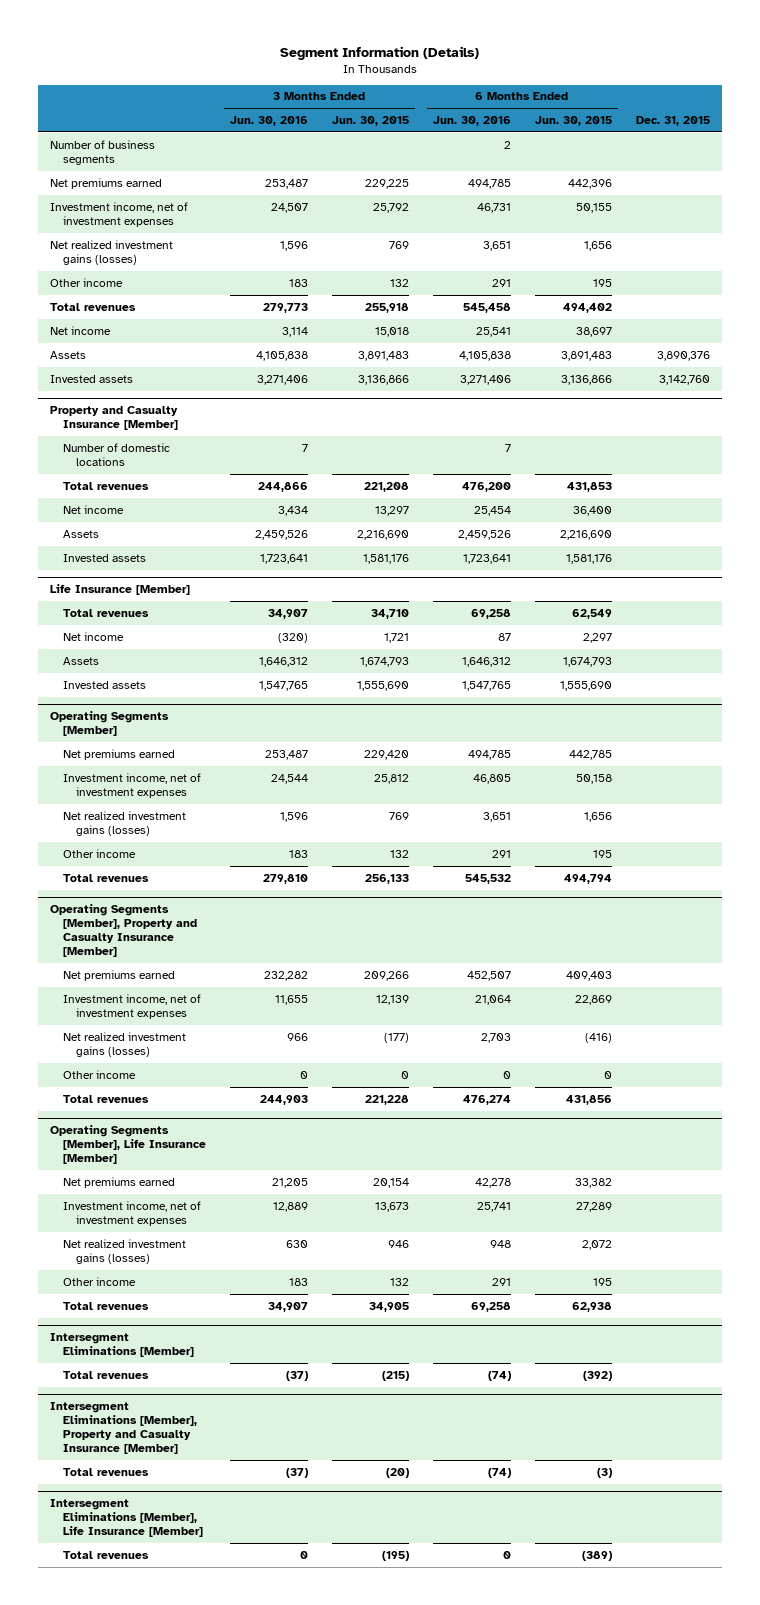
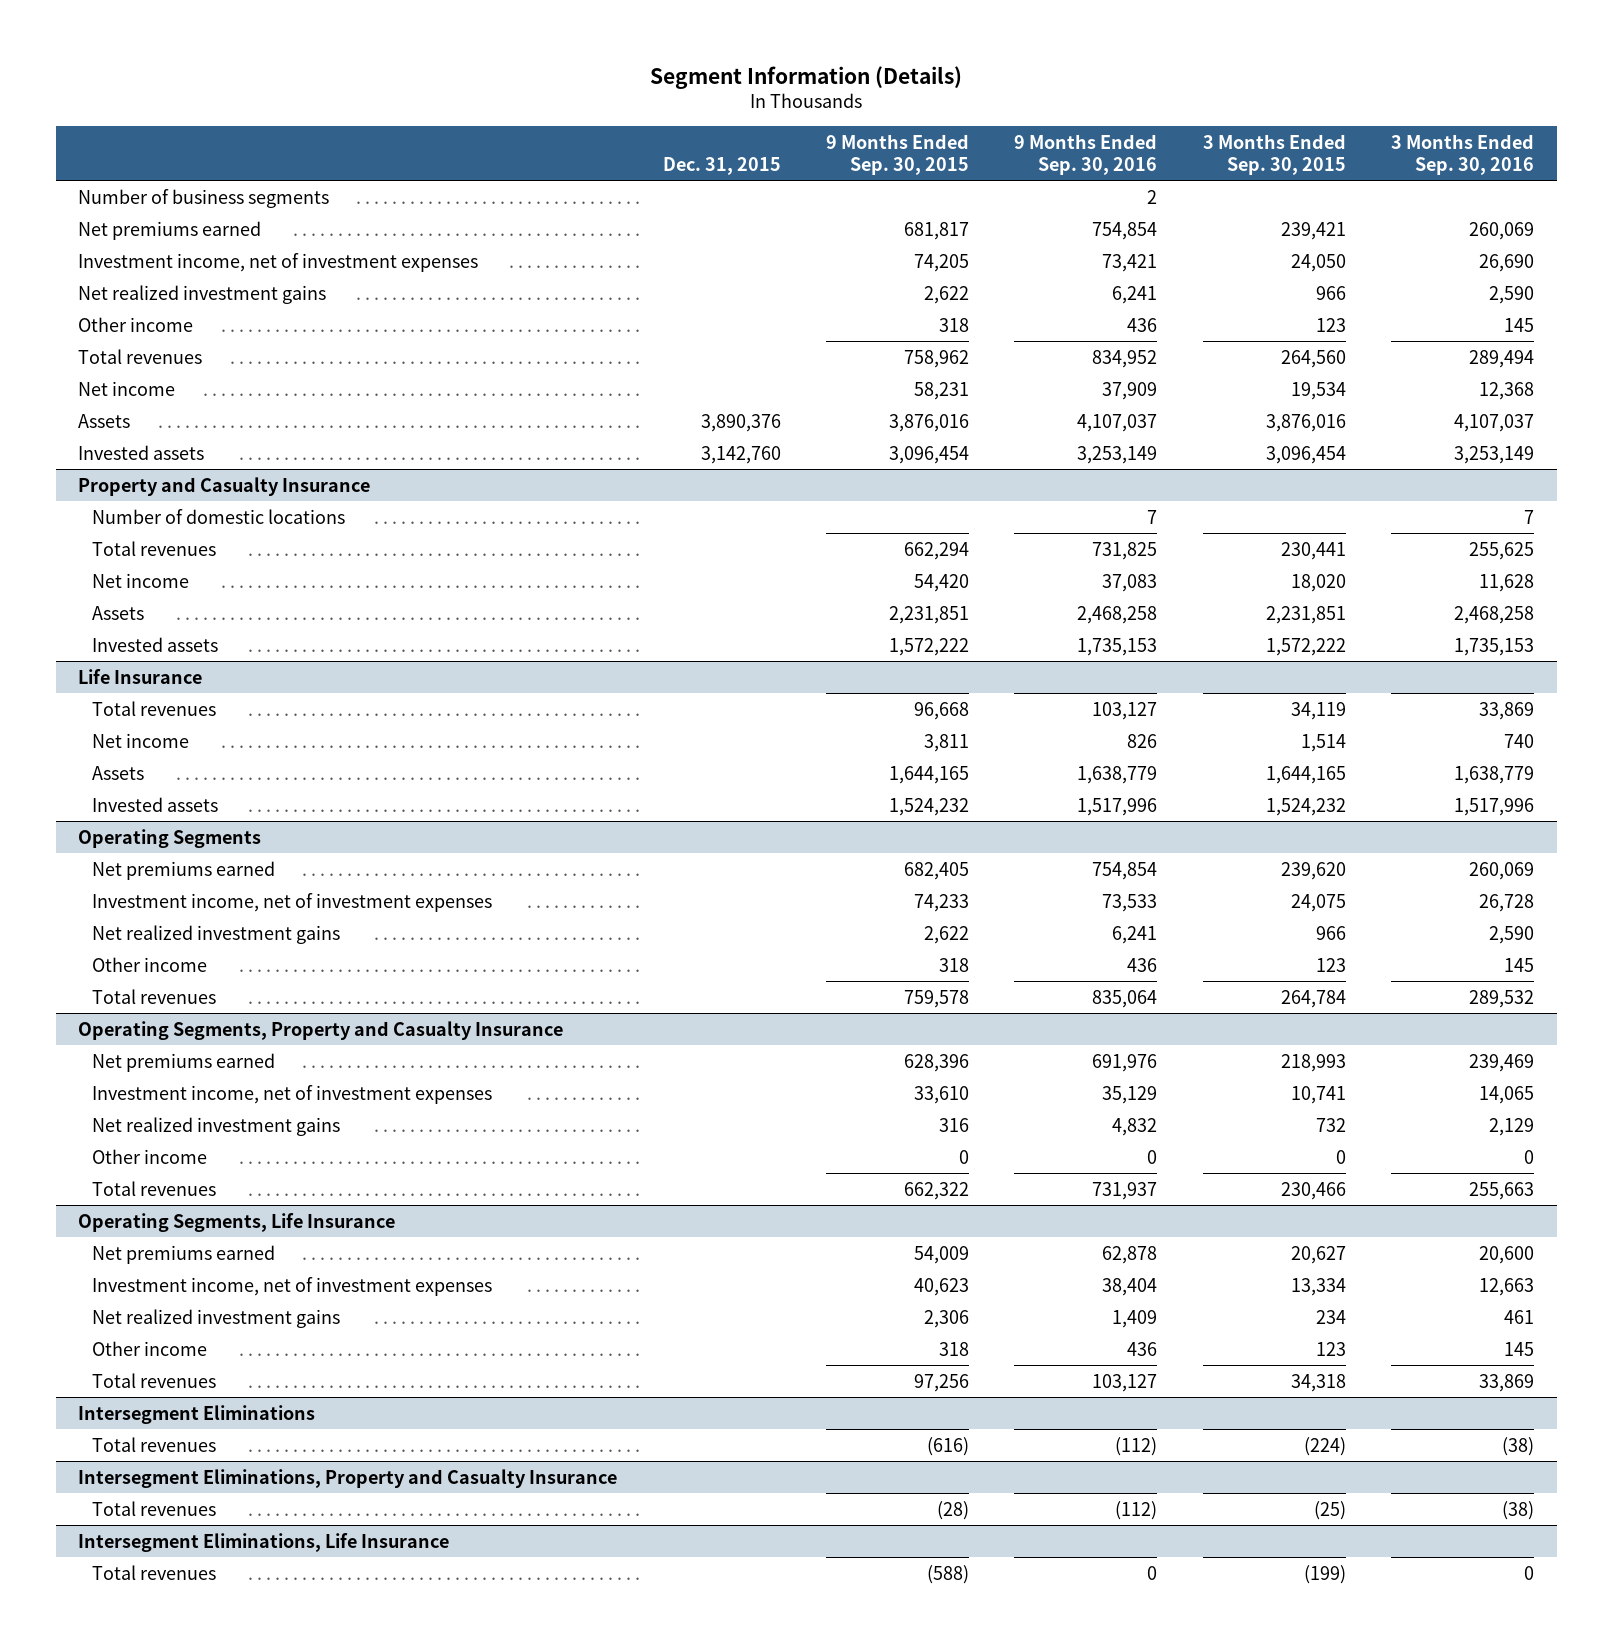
- | 3 Months Ended Jun. 30, 2016 | 3 Months Ended Jun. 30, 2015 | 6 Months Ended Jun. 30, 2016 | 6 Months Ended Jun. 30, 2015 | Dec. 31, 2015
+ | Dec. 31, 2015 | 9 Months Ended Sep. 30, 2015 | 9 Months Ended Sep. 30, 2016 | 3 Months Ended Sep. 30, 2015 | 3 Months Ended Sep. 30, 2016
- Net realized investment gains (losses) | 1,596 | 769 | 3,651 | 1,656 |
+ Net realized investment gains | | 2,622 | 6,241 | 966 | 2,590
- Property and Casualty Insurance [Member]
+ Property and Casualty Insurance
- Life Insurance [Member]
+ Life Insurance
- Operating Segments [Member]
+ Operating Segments
- Net realized investment gains (losses) | 1,596 | 769 | 3,651 | 1,656 |
+ Net realized investment gains | | 2,622 | 6,241 | 966 | 2,590
- Operating Segments [Member], Property and Casualty Insurance [Member]
+ Operating Segments, Property and Casualty Insurance
- Net realized investment gains (losses) | 966 | (177) | 2,703 | (416) |
+ Net realized investment gains | | 316 | 4,832 | 732 | 2,129
- Operating Segments [Member], Life Insurance [Member]
+ Operating Segments, Life Insurance
- Net realized investment gains (losses) | 630 | 946 | 948 | 2,072 |
+ Net realized investment gains | | 2,306 | 1,409 | 234 | 461
- Intersegment Eliminations [Member]
+ Intersegment Eliminations
- Intersegment Eliminations [Member], Property and Casualty Insurance [Member]
+ Intersegment Eliminations, Property and Casualty Insurance
- Intersegment Eliminations [Member], Life Insurance [Member]
+ Intersegment Eliminations, Life Insurance

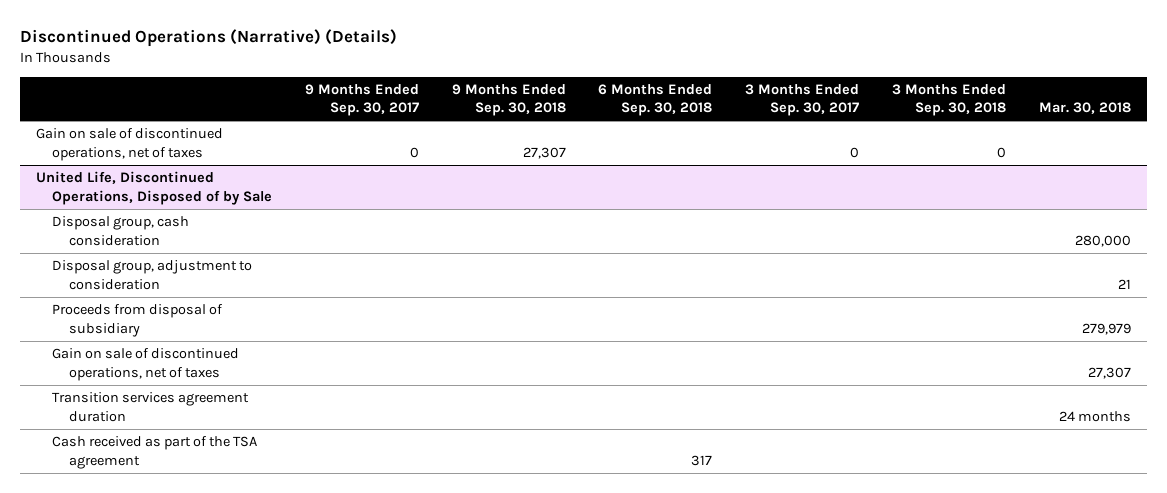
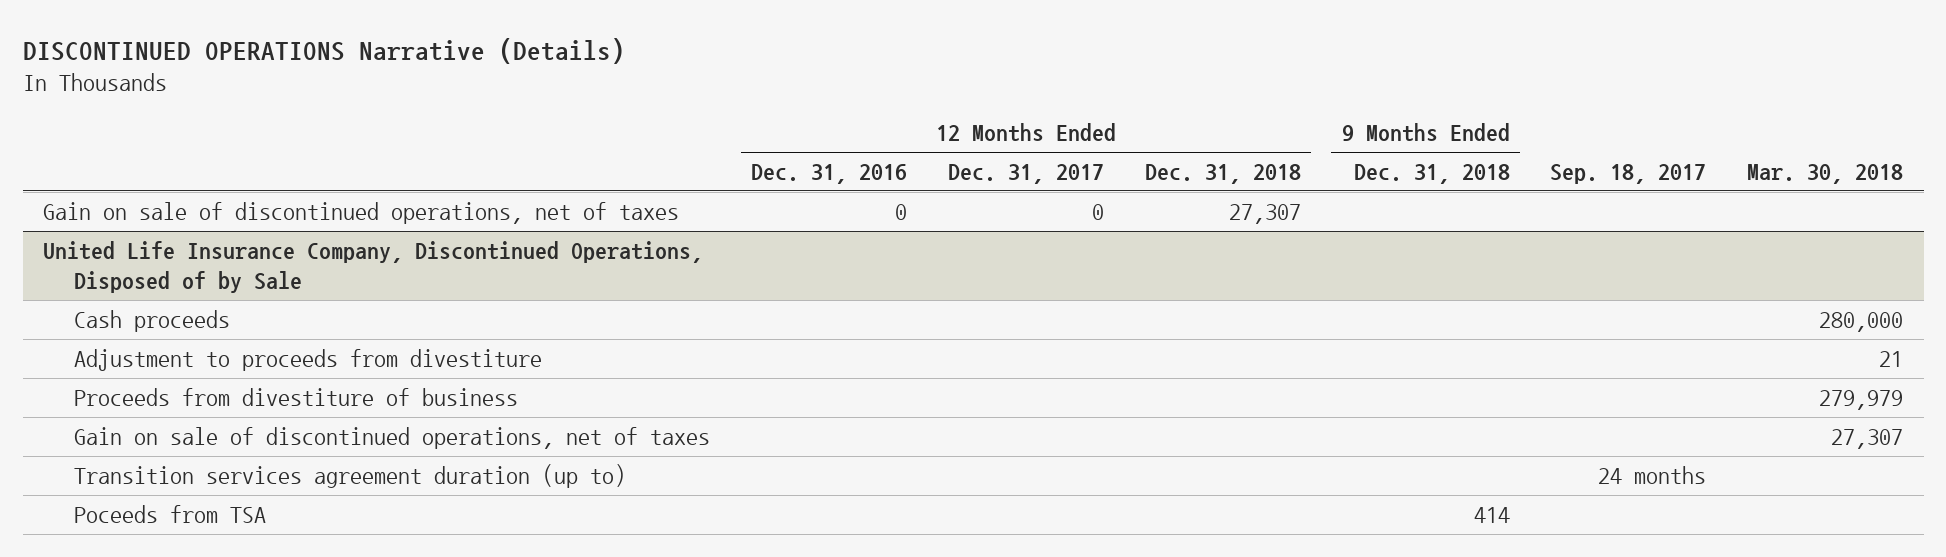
- Discontinued Operations (Narrative) (Details)
+ DISCONTINUED OPERATIONS Narrative (Details)
- | 9 Months Ended Sep. 30, 2017 | 9 Months Ended Sep. 30, 2018 | 6 Months Ended Sep. 30, 2018 | 3 Months Ended Sep. 30, 2017 | 3 Months Ended Sep. 30, 2018 | Mar. 30, 2018
+ | 12 Months Ended Dec. 31, 2016 | 12 Months Ended Dec. 31, 2017 | 12 Months Ended Dec. 31, 2018 | 9 Months Ended Dec. 31, 2018 | Sep. 18, 2017 | Mar. 30, 2018
- United Life, Discontinued Operations, Disposed of by Sale
- Disposal group, cash consideration | | | | | | 280,000
- Disposal group, adjustment to consideration | | | | | | 21
- Proceeds from disposal of subsidiary | | | | | | 279,979
+ United Life Insurance Company, Discontinued Operations, Disposed of by Sale
+ Cash proceeds | | | | | | 280,000
+ Adjustment to proceeds from divestiture | | | | | | 21
+ Proceeds from divestiture of business | | | | | | 279,979
- Transition services agreement duration | | | | | | 24 months
- Cash received as part of the TSA agreement | | | 317 | | |
+ Transition services agreement duration (up to) | | | | | 24 months |
+ Poceeds from TSA | | | | 414 | |

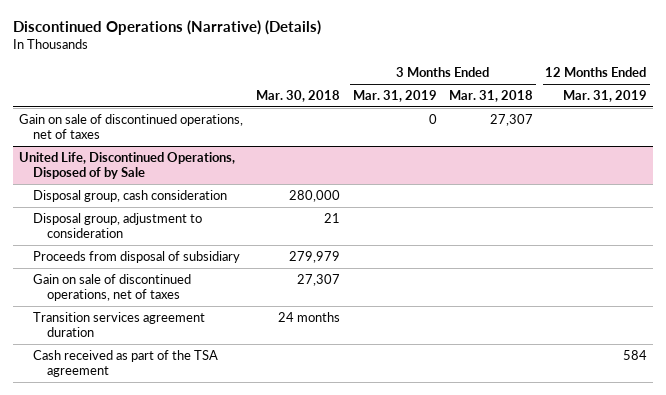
- DISCONTINUED OPERATIONS Narrative (Details)
+ Discontinued Operations (Narrative) (Details)
- | 12 Months Ended Dec. 31, 2016 | 12 Months Ended Dec. 31, 2017 | 12 Months Ended Dec. 31, 2018 | 9 Months Ended Dec. 31, 2018 | Sep. 18, 2017 | Mar. 30, 2018
+ | Mar. 30, 2018 | 3 Months Ended Mar. 31, 2019 | 3 Months Ended Mar. 31, 2018 | 12 Months Ended Mar. 31, 2019
- United Life Insurance Company, Discontinued Operations, Disposed of by Sale
- Cash proceeds | | | | | | 280,000
- Adjustment to proceeds from divestiture | | | | | | 21
- Proceeds from divestiture of business | | | | | | 279,979
+ United Life, Discontinued Operations, Disposed of by Sale
+ Disposal group, cash consideration | 280,000 | | |
+ Disposal group, adjustment to consideration | 21 | | |
+ Proceeds from disposal of subsidiary | 279,979 | | |
- Transition services agreement duration (up to) | | | | | 24 months |
- Poceeds from TSA | | | | 414 | |
+ Transition services agreement duration | 24 months | | |
+ Cash received as part of the TSA agreement | | | | 584

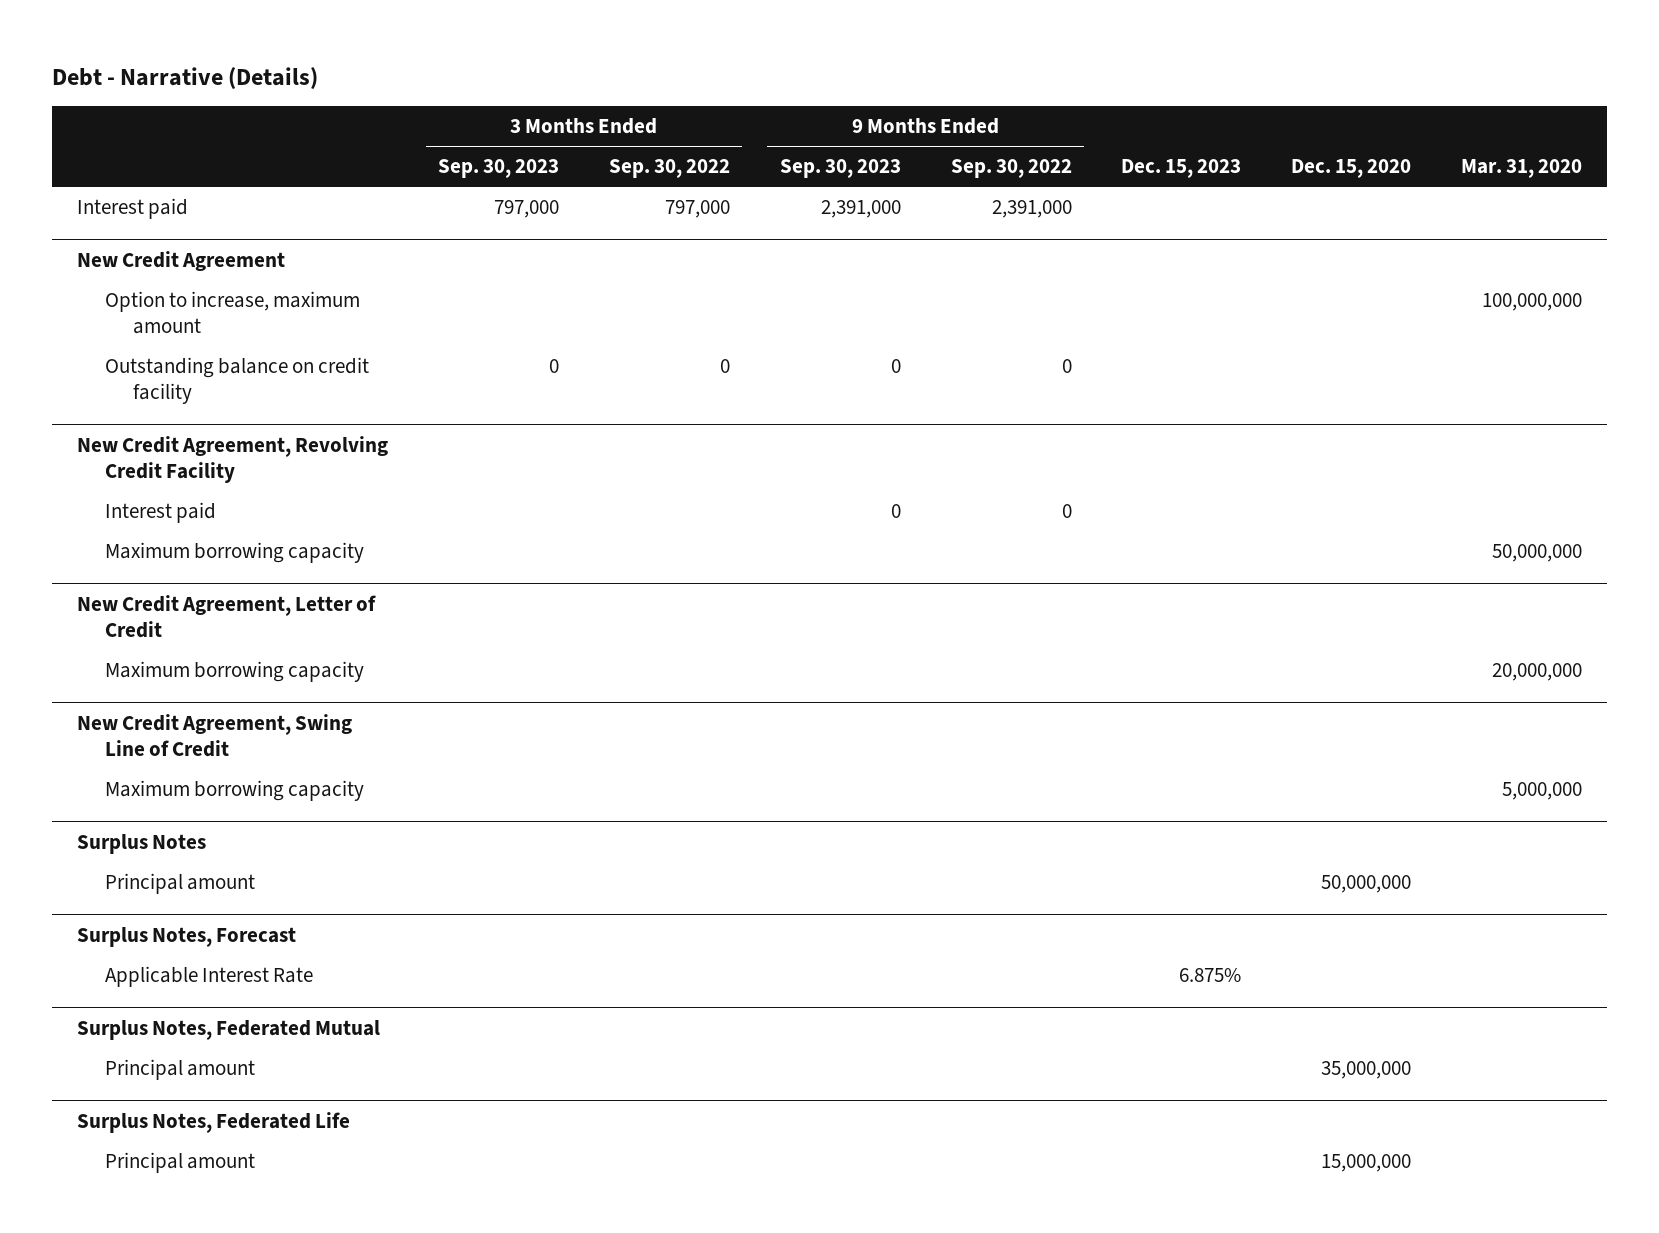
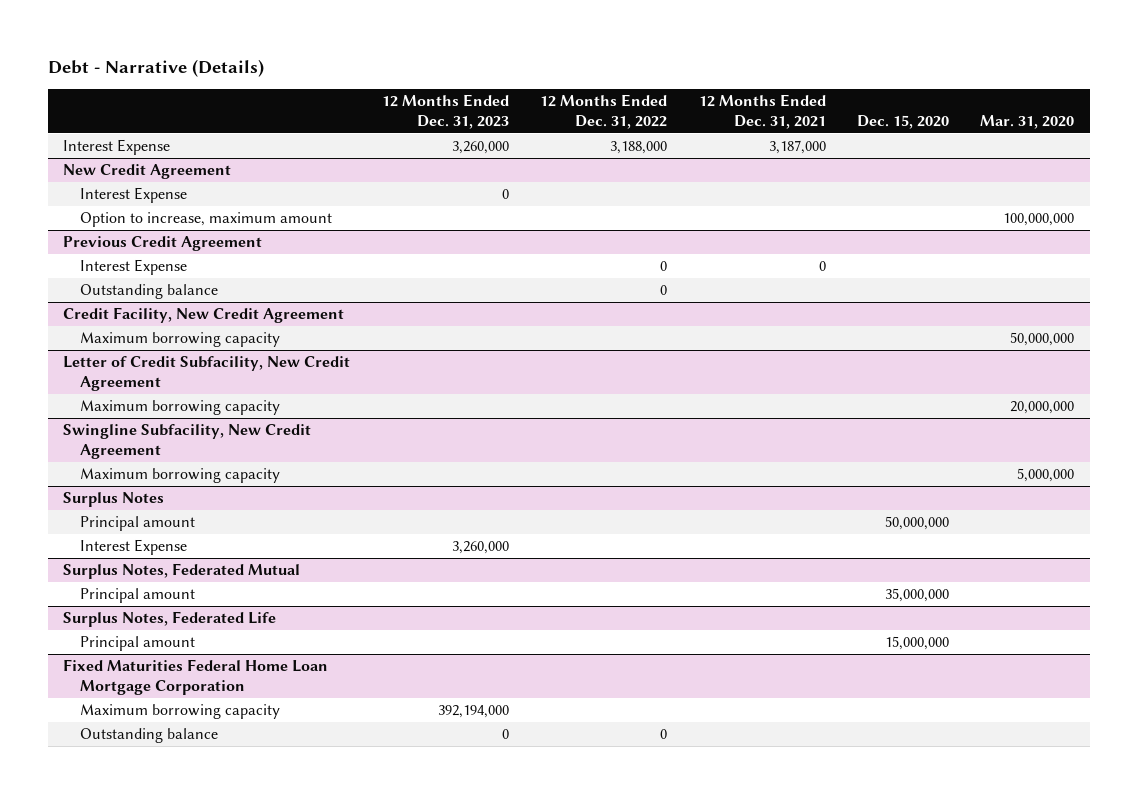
- | 3 Months Ended Sep. 30, 2023 | 3 Months Ended Sep. 30, 2022 | 9 Months Ended Sep. 30, 2023 | 9 Months Ended Sep. 30, 2022 | Dec. 15, 2023 | Dec. 15, 2020 | Mar. 31, 2020
+ | 12 Months Ended Dec. 31, 2023 | 12 Months Ended Dec. 31, 2022 | 12 Months Ended Dec. 31, 2021 | Dec. 15, 2020 | Mar. 31, 2020
- Interest paid | 797,000 | 797,000 | 2,391,000 | 2,391,000 | | |
+ Interest Expense | 3,260,000 | 3,188,000 | 3,187,000 | |
@ New Credit Agreement
+ Interest Expense | 0 | | | |
- Outstanding balance on credit facility | 0 | 0 | 0 | 0 | | |
- New Credit Agreement, Revolving Credit Facility
- Interest paid | | | 0 | 0 | | |
+ Previous Credit Agreement
+ Interest Expense | | 0 | 0 | |
+ Outstanding balance | | 0 | | |
+ Credit Facility, New Credit Agreement
- New Credit Agreement, Letter of Credit
+ Letter of Credit Subfacility, New Credit Agreement
- New Credit Agreement, Swing Line of Credit
+ Swingline Subfacility, New Credit Agreement
- Surplus Notes, Forecast
- Applicable Interest Rate | | | | | 6.875% | |
@ Surplus Notes
+ Interest Expense | 3,260,000 | | | |
+ Fixed Maturities Federal Home Loan Mortgage Corporation
+ Maximum borrowing capacity | 392,194,000 | | | |
+ Outstanding balance | 0 | 0 | | |

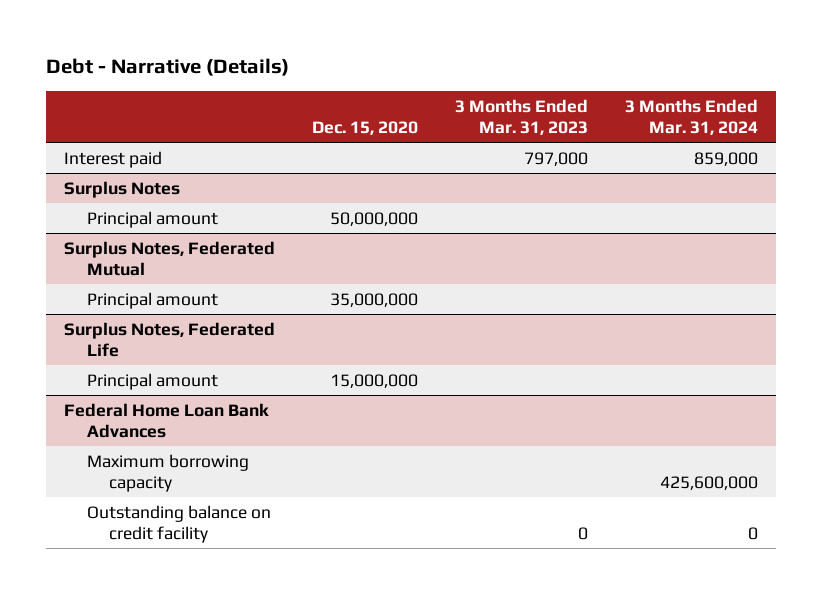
- | 12 Months Ended Dec. 31, 2023 | 12 Months Ended Dec. 31, 2022 | 12 Months Ended Dec. 31, 2021 | Dec. 15, 2020 | Mar. 31, 2020
+ | Dec. 15, 2020 | 3 Months Ended Mar. 31, 2023 | 3 Months Ended Mar. 31, 2024
- Interest Expense | 3,260,000 | 3,188,000 | 3,187,000 | |
- New Credit Agreement
- Interest Expense | 0 | | | |
- Option to increase, maximum amount | | | | | 100,000,000
- Previous Credit Agreement
- Interest Expense | | 0 | 0 | |
- Outstanding balance | | 0 | | |
- Credit Facility, New Credit Agreement
- Maximum borrowing capacity | | | | | 50,000,000
- Letter of Credit Subfacility, New Credit Agreement
- Maximum borrowing capacity | | | | | 20,000,000
- Swingline Subfacility, New Credit Agreement
- Maximum borrowing capacity | | | | | 5,000,000
+ Interest paid | | 797,000 | 859,000
@ Surplus Notes
- Interest Expense | 3,260,000 | | | |
- Fixed Maturities Federal Home Loan Mortgage Corporation
+ Federal Home Loan Bank Advances
- Outstanding balance | 0 | 0 | | |
+ Outstanding balance on credit facility | | 0 | 0

